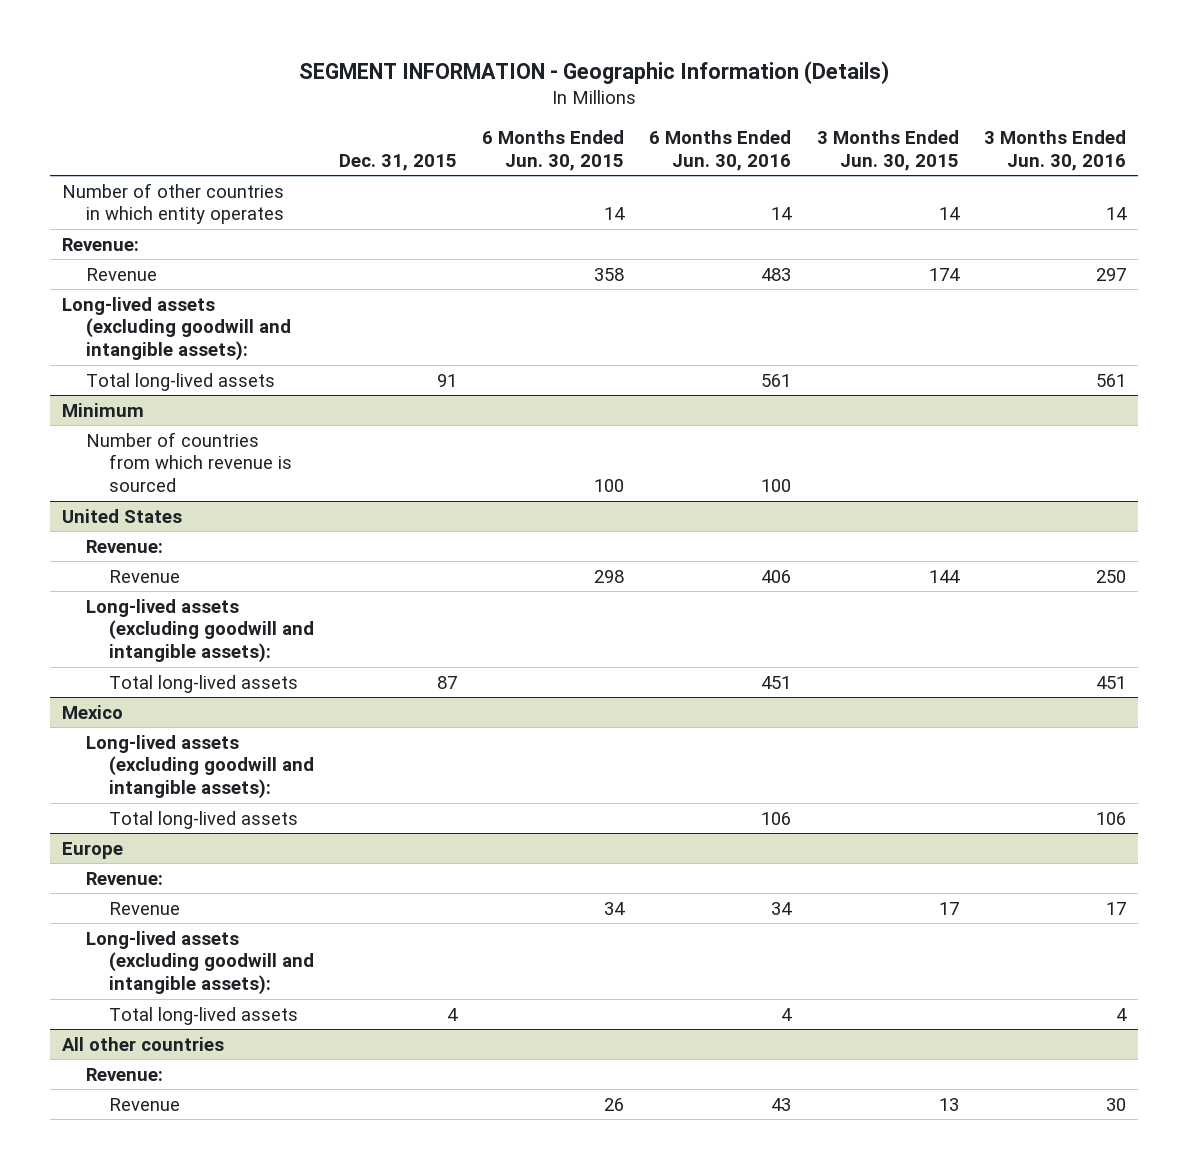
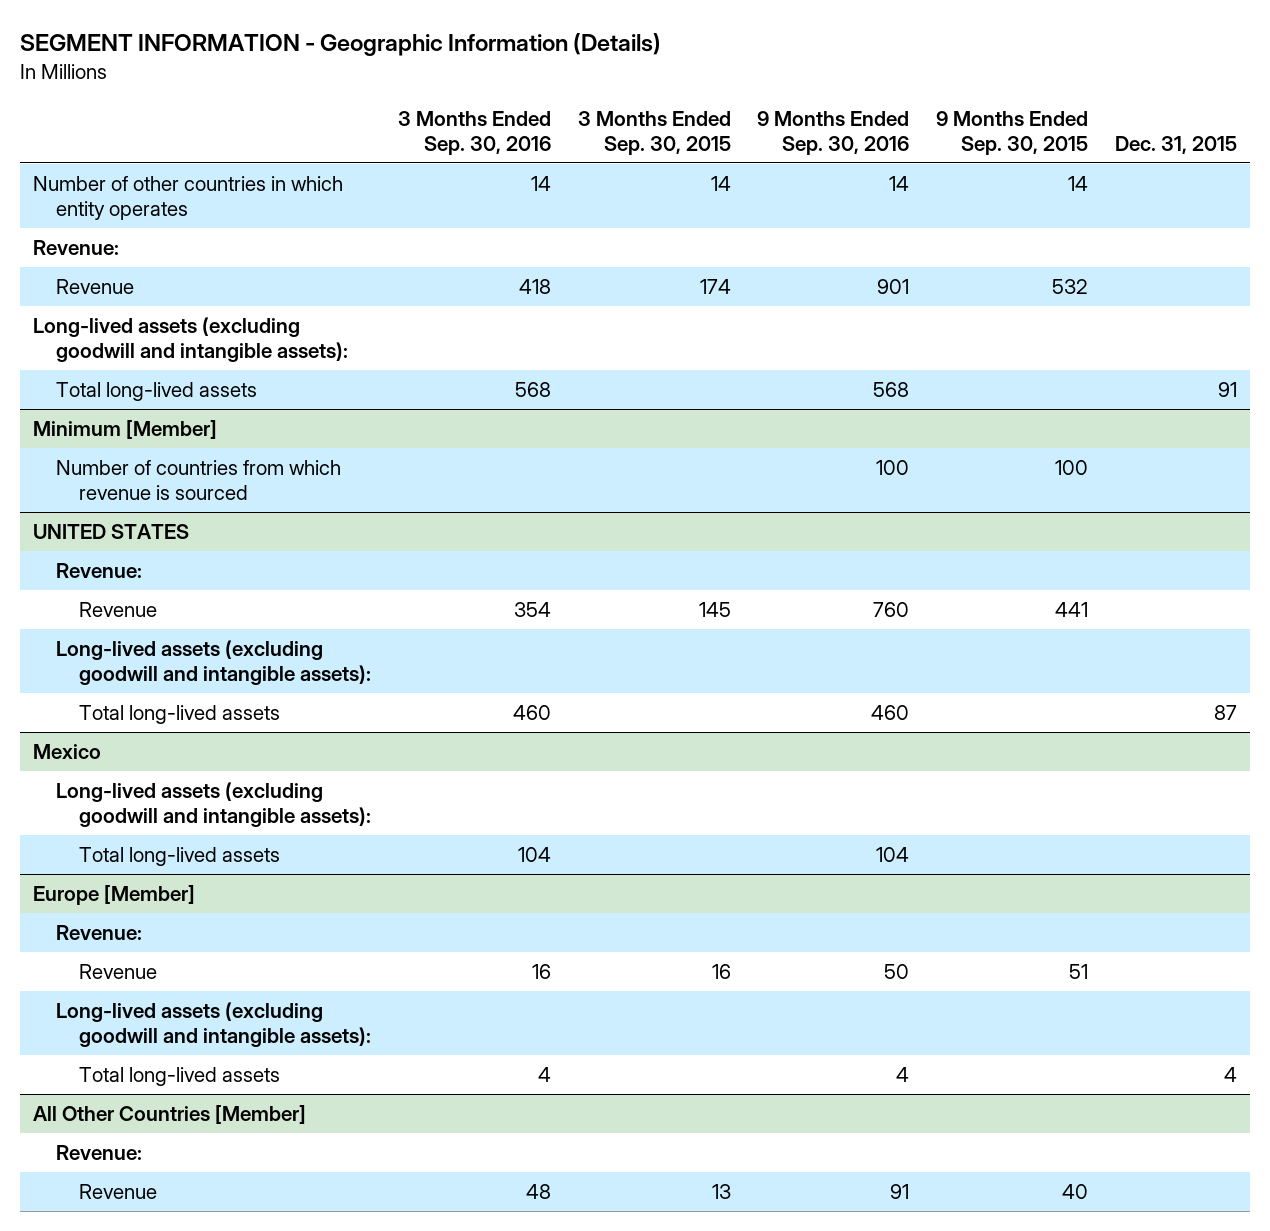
- | Dec. 31, 2015 | 6 Months Ended Jun. 30, 2015 | 6 Months Ended Jun. 30, 2016 | 3 Months Ended Jun. 30, 2015 | 3 Months Ended Jun. 30, 2016
+ | 3 Months Ended Sep. 30, 2016 | 3 Months Ended Sep. 30, 2015 | 9 Months Ended Sep. 30, 2016 | 9 Months Ended Sep. 30, 2015 | Dec. 31, 2015
- Minimum
+ Minimum [Member]
- United States
+ UNITED STATES
- Europe
+ Europe [Member]
- All other countries
+ All Other Countries [Member]

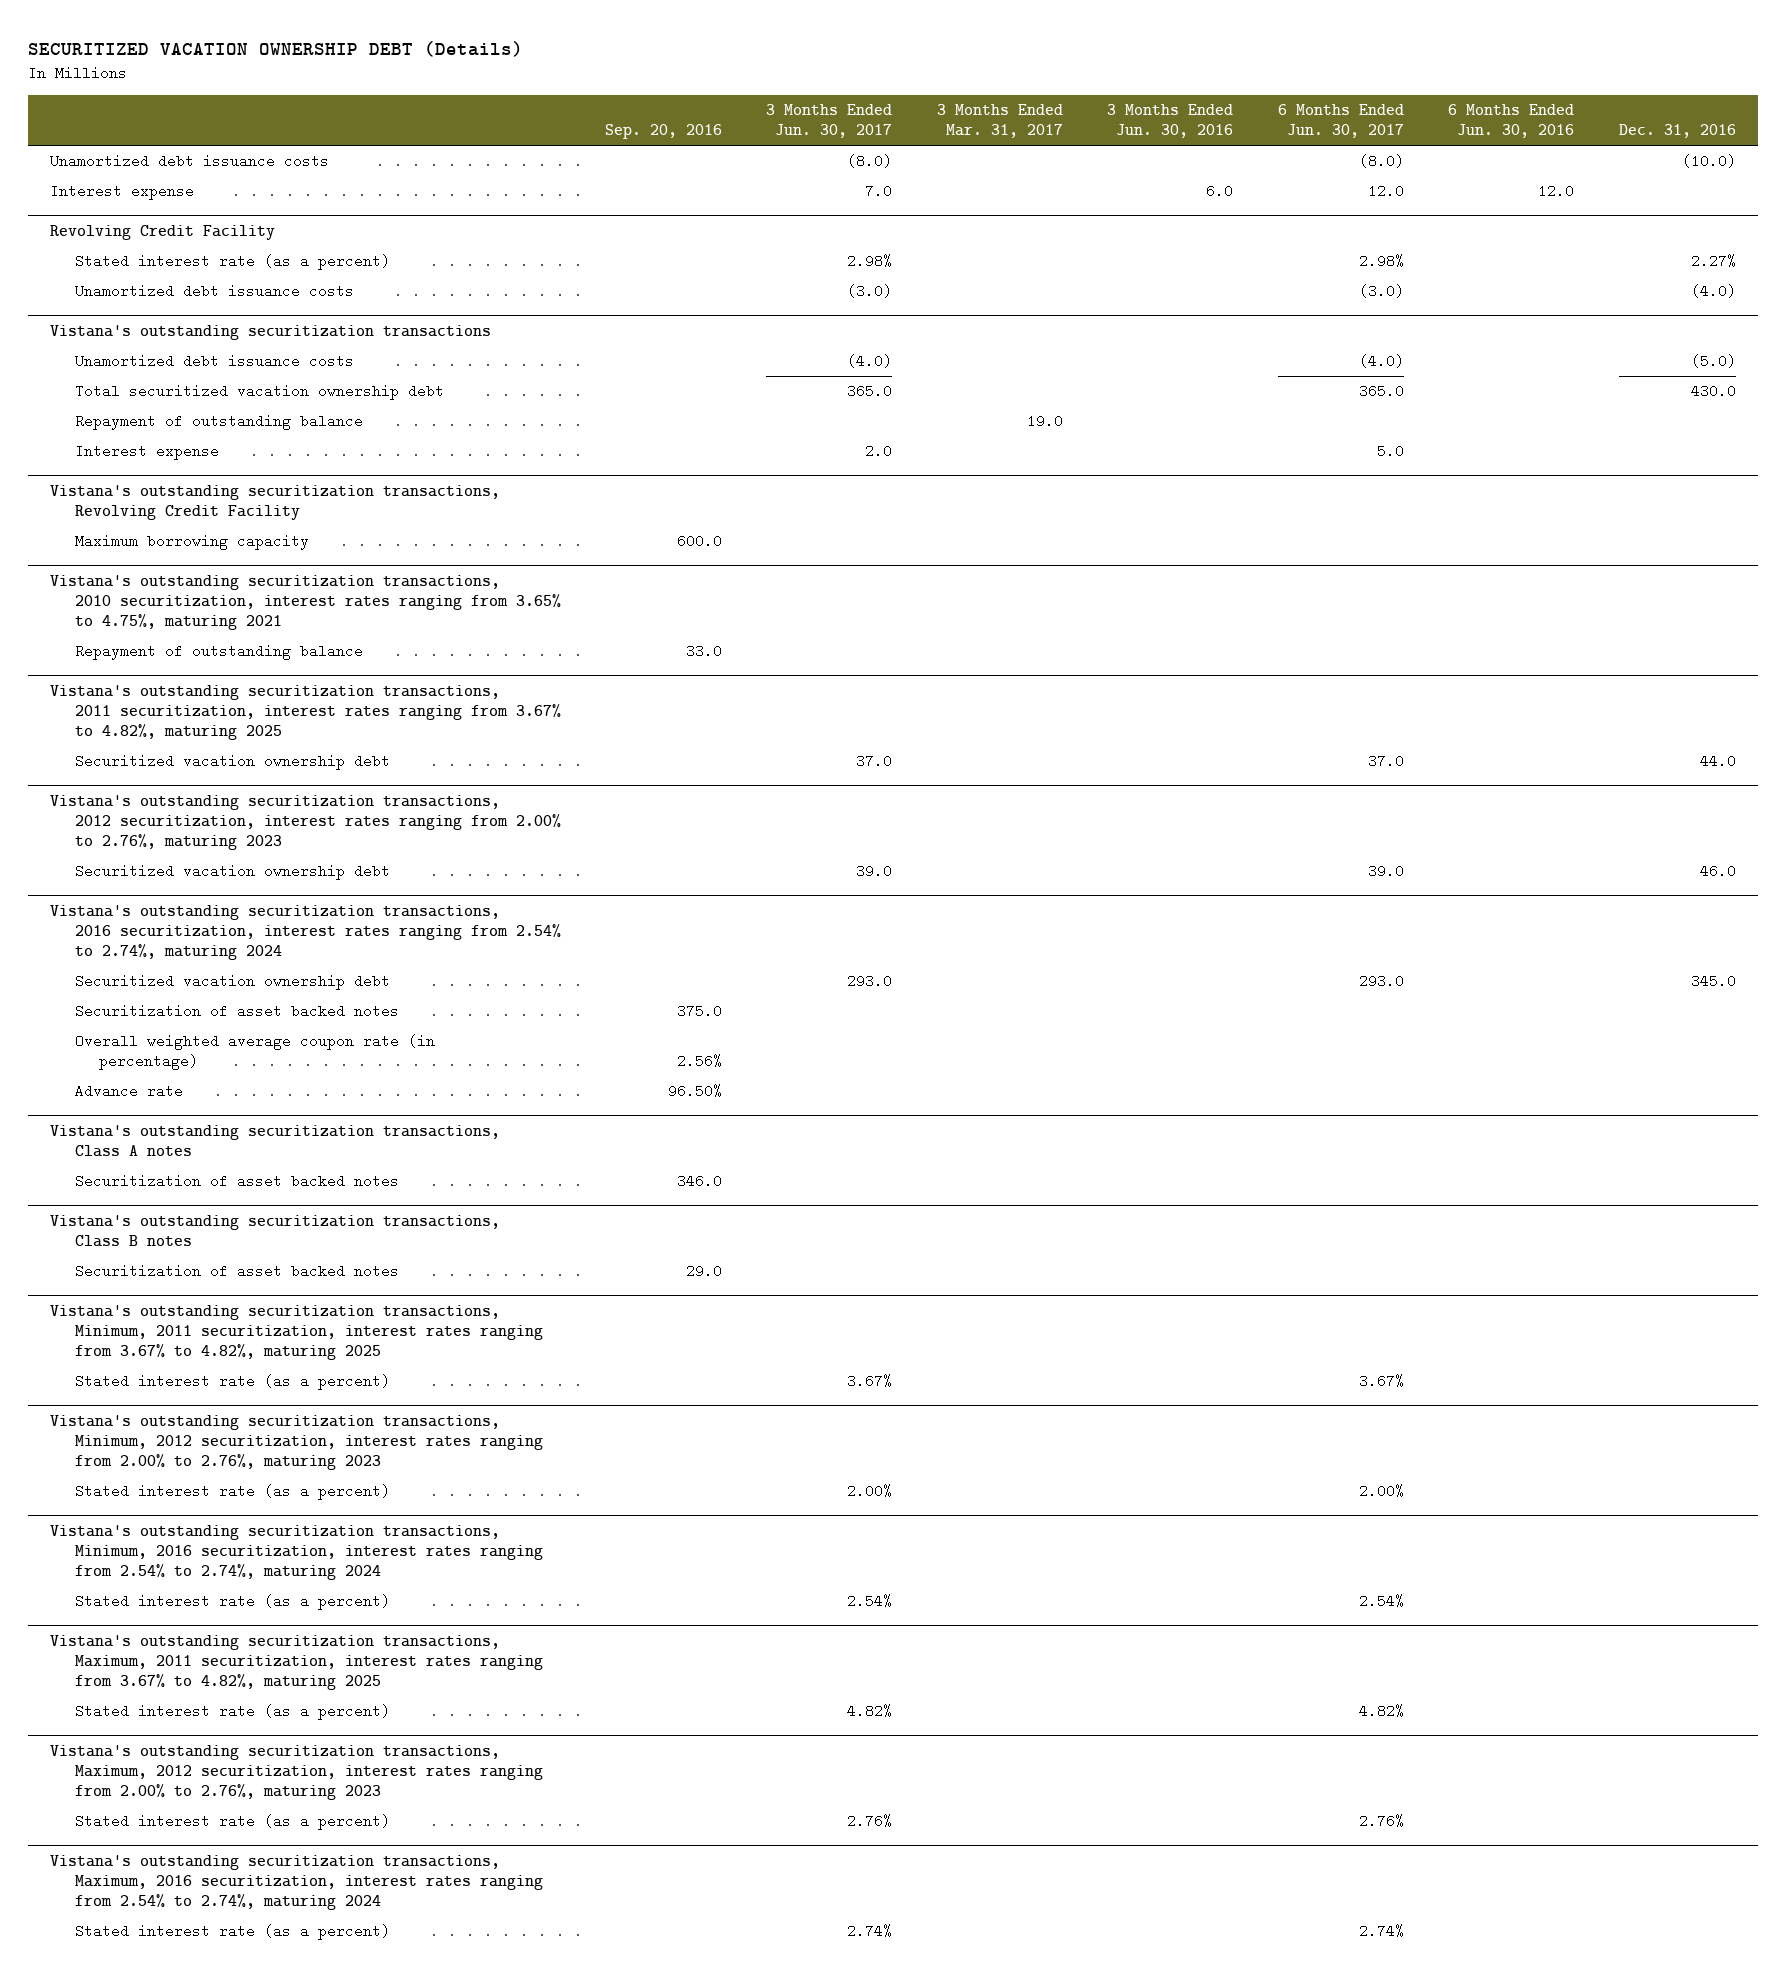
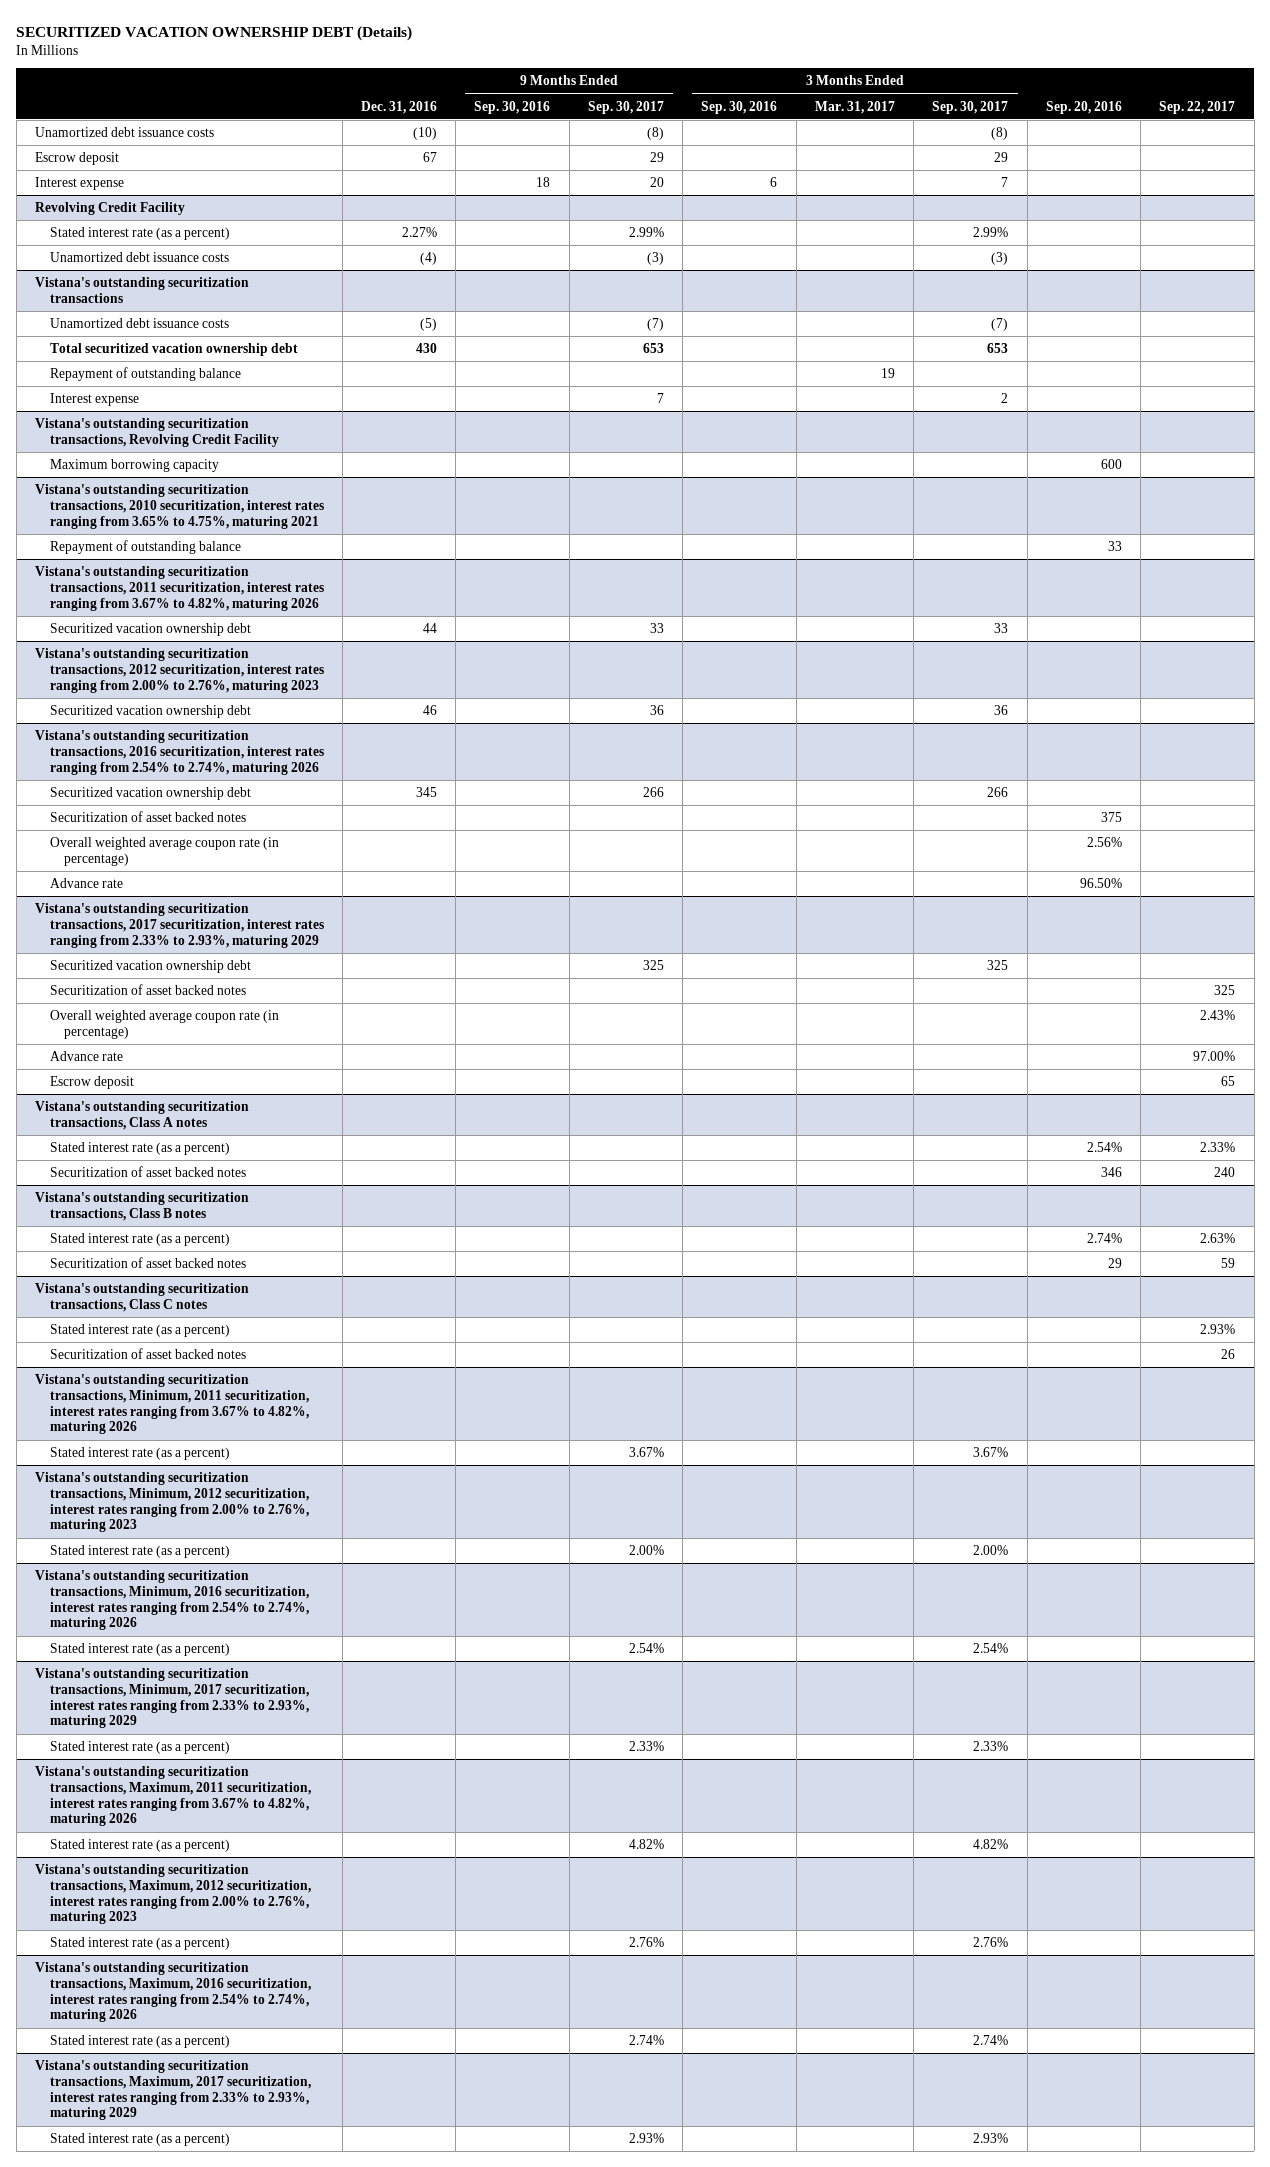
- | Sep. 20, 2016 | 3 Months Ended Jun. 30, 2017 | 3 Months Ended Mar. 31, 2017 | 3 Months Ended Jun. 30, 2016 | 6 Months Ended Jun. 30, 2017 | 6 Months Ended Jun. 30, 2016 | Dec. 31, 2016
+ | Dec. 31, 2016 | 9 Months Ended Sep. 30, 2016 | 9 Months Ended Sep. 30, 2017 | 3 Months Ended Sep. 30, 2016 | 3 Months Ended Mar. 31, 2017 | 3 Months Ended Sep. 30, 2017 | Sep. 20, 2016 | Sep. 22, 2017
- Unamortized debt issuance costs | | (8.0) | | | (8.0) | | (10.0)
+ Unamortized debt issuance costs | (10) | | (8) | | | (8) | |
+ Escrow deposit | 67 | | 29 | | | 29 | |
@ Revolving Credit Facility
- Unamortized debt issuance costs | | (3.0) | | | (3.0) | | (4.0)
+ Unamortized debt issuance costs | (4) | | (3) | | | (3) | |
@ Vistana's outstanding securitization transactions
- Unamortized debt issuance costs | | (4.0) | | | (4.0) | | (5.0)
- Total securitized vacation ownership debt | | 365.0 | | | 365.0 | | 430.0
- Repayment of outstanding balance | | | 19.0 | | | |
+ Unamortized debt issuance costs | (5) | | (7) | | | (7) | |
+ Total securitized vacation ownership debt | 430 | | 653 | | | 653 | |
+ Repayment of outstanding balance | | | | | 19 | | |
@ Vistana's outstanding securitization transactions, Revolving Credit Facility
- Maximum borrowing capacity | 600.0 | | | | | |
+ Maximum borrowing capacity | | | | | | | 600 |
@ Vistana's outstanding securitization transactions, 2010 securitization, interest rates ranging from 3.65% to 4.75%, maturing 2021
- Repayment of outstanding balance | 33.0 | | | | | |
- Vistana's outstanding securitization transactions, 2011 securitization, interest rates ranging from 3.67% to 4.82%, maturing 2025
- Securitized vacation ownership debt | | 37.0 | | | 37.0 | | 44.0
@ Vistana's outstanding securitization transactions, 2010 securitization, interest rates ranging from 3.65% to 4.75%, maturing 2021
+ Repayment of outstanding balance | | | | | | | 33 |
+ Vistana's outstanding securitization transactions, 2011 securitization, interest rates ranging from 3.67% to 4.82%, maturing 2026
+ Securitized vacation ownership debt | 44 | | 33 | | | 33 | |
@ Vistana's outstanding securitization transactions, 2012 securitization, interest rates ranging from 2.00% to 2.76%, maturing 2023
- Securitized vacation ownership debt | | 39.0 | | | 39.0 | | 46.0
- Vistana's outstanding securitization transactions, 2016 securitization, interest rates ranging from 2.54% to 2.74%, maturing 2024
- Securitized vacation ownership debt | | 293.0 | | | 293.0 | | 345.0
- Securitization of asset backed notes | 375.0 | | | | | |
@ Vistana's outstanding securitization transactions, 2012 securitization, interest rates ranging from 2.00% to 2.76%, maturing 2023
+ Securitized vacation ownership debt | 46 | | 36 | | | 36 | |
+ Vistana's outstanding securitization transactions, 2016 securitization, interest rates ranging from 2.54% to 2.74%, maturing 2026
+ Securitized vacation ownership debt | 345 | | 266 | | | 266 | |
+ Securitization of asset backed notes | | | | | | | 375 |
+ Vistana's outstanding securitization transactions, 2017 securitization, interest rates ranging from 2.33% to 2.93%, maturing 2029
+ Securitized vacation ownership debt | | | 325 | | | 325 | |
+ Securitization of asset backed notes | | | | | | | | 325
+ Overall weighted average coupon rate (in percentage) | | | | | | | | 2.43%
+ Advance rate | | | | | | | | 97.00%
+ Escrow deposit | | | | | | | | 65
@ Vistana's outstanding securitization transactions, Class A notes
- Securitization of asset backed notes | 346.0 | | | | | |
+ Stated interest rate (as a percent) | | | | | | | 2.54% | 2.33%
+ Securitization of asset backed notes | | | | | | | 346 | 240
@ Vistana's outstanding securitization transactions, Class B notes
- Securitization of asset backed notes | 29.0 | | | | | |
- Vistana's outstanding securitization transactions, Minimum, 2011 securitization, interest rates ranging from 3.67% to 4.82%, maturing 2025
@ Vistana's outstanding securitization transactions, Class B notes
+ Stated interest rate (as a percent) | | | | | | | 2.74% | 2.63%
+ Securitization of asset backed notes | | | | | | | 29 | 59
+ Vistana's outstanding securitization transactions, Class C notes
+ Stated interest rate (as a percent) | | | | | | | | 2.93%
+ Securitization of asset backed notes | | | | | | | | 26
+ Vistana's outstanding securitization transactions, Minimum, 2011 securitization, interest rates ranging from 3.67% to 4.82%, maturing 2026
- Vistana's outstanding securitization transactions, Minimum, 2016 securitization, interest rates ranging from 2.54% to 2.74%, maturing 2024
+ Vistana's outstanding securitization transactions, Minimum, 2016 securitization, interest rates ranging from 2.54% to 2.74%, maturing 2026
- Vistana's outstanding securitization transactions, Maximum, 2011 securitization, interest rates ranging from 3.67% to 4.82%, maturing 2025
+ Vistana's outstanding securitization transactions, Minimum, 2017 securitization, interest rates ranging from 2.33% to 2.93%, maturing 2029
+ Stated interest rate (as a percent) | | | 2.33% | | | 2.33% | |
+ Vistana's outstanding securitization transactions, Maximum, 2011 securitization, interest rates ranging from 3.67% to 4.82%, maturing 2026
- Vistana's outstanding securitization transactions, Maximum, 2016 securitization, interest rates ranging from 2.54% to 2.74%, maturing 2024
+ Vistana's outstanding securitization transactions, Maximum, 2016 securitization, interest rates ranging from 2.54% to 2.74%, maturing 2026
+ Vistana's outstanding securitization transactions, Maximum, 2017 securitization, interest rates ranging from 2.33% to 2.93%, maturing 2029
+ Stated interest rate (as a percent) | | | 2.93% | | | 2.93% | |

